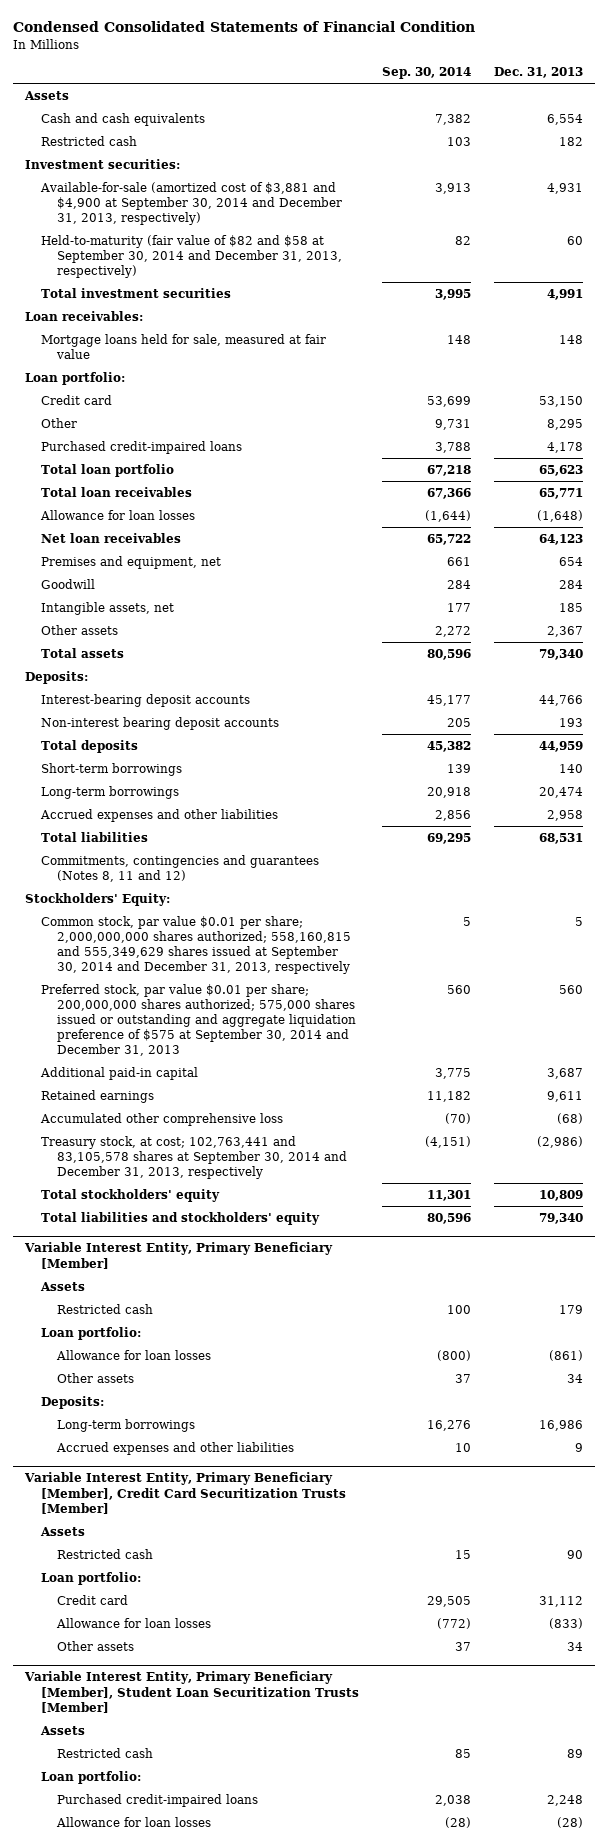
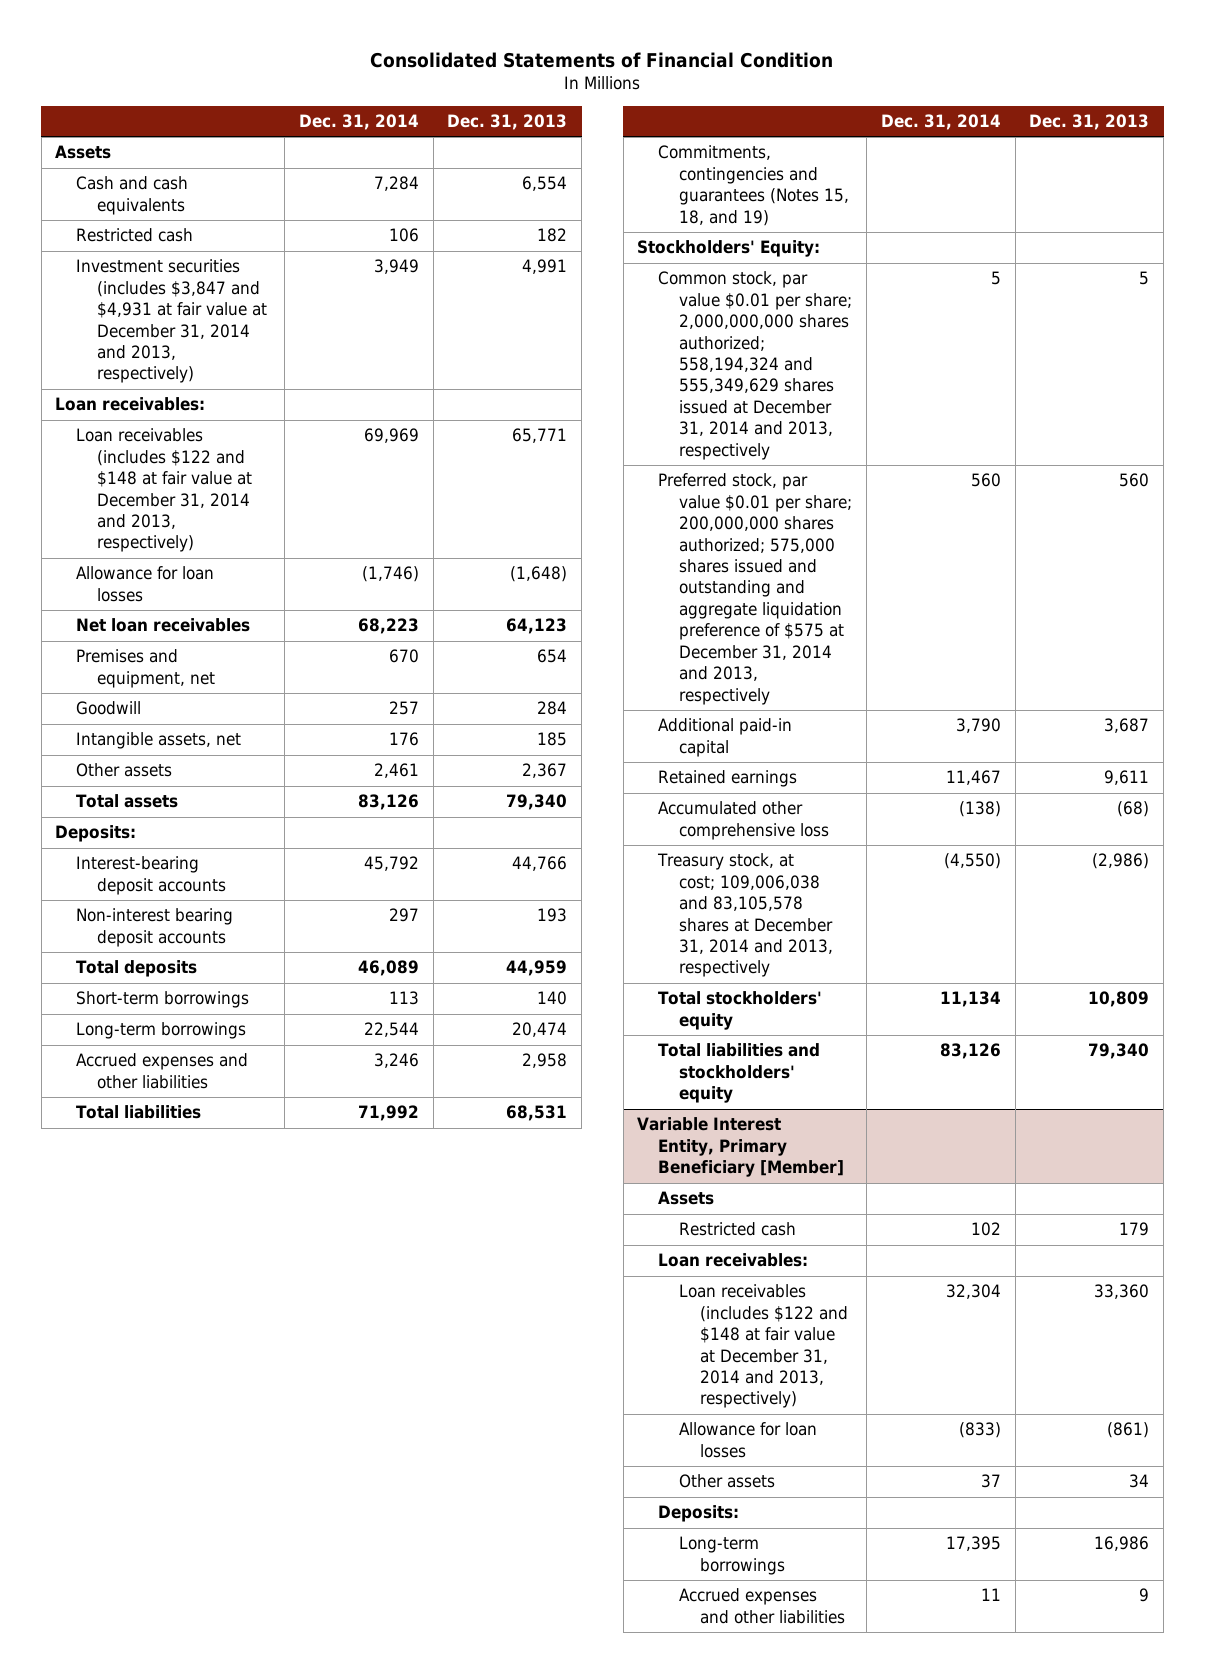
- Condensed Consolidated Statements of Financial Condition
+ Consolidated Statements of Financial Condition
- | Sep. 30, 2014 | Dec. 31, 2013
+ | Dec. 31, 2014 | Dec. 31, 2013
- Investment securities:
- Available-for-sale (amortized cost of $3,881 and $4,900 at September 30, 2014 and December 31, 2013, respectively) | 3,913 | 4,931
- Held-to-maturity (fair value of $82 and $58 at September 30, 2014 and December 31, 2013, respectively) | 82 | 60
- Total investment securities | 3,995 | 4,991
+ Investment securities (includes $3,847 and $4,931 at fair value at December 31, 2014 and 2013, respectively) | 3,949 | 4,991
- Mortgage loans held for sale, measured at fair value | 148 | 148
- Loan portfolio:
- Credit card | 53,699 | 53,150
- Other | 9,731 | 8,295
- Purchased credit-impaired loans | 3,788 | 4,178
- Total loan portfolio | 67,218 | 65,623
- Total loan receivables | 67,366 | 65,771
+ Loan receivables (includes $122 and $148 at fair value at December 31, 2014 and 2013, respectively) | 69,969 | 65,771
- Commitments, contingencies and guarantees (Notes 8, 11 and 12)
+ Commitments, contingencies and guarantees (Notes 15, 18, and 19)
- Common stock, par value $0.01 per share; 2,000,000,000 shares authorized; 558,160,815 and 555,349,629 shares issued at September 30, 2014 and December 31, 2013, respectively | 5 | 5
- Preferred stock, par value $0.01 per share; 200,000,000 shares authorized; 575,000 shares issued or outstanding and aggregate liquidation preference of $575 at September 30, 2014 and December 31, 2013 | 560 | 560
+ Common stock, par value $0.01 per share; 2,000,000,000 shares authorized; 558,194,324 and 555,349,629 shares issued at December 31, 2014 and 2013, respectively | 5 | 5
+ Preferred stock, par value $0.01 per share; 200,000,000 shares authorized; 575,000 shares issued and outstanding and aggregate liquidation preference of $575 at December 31, 2014 and 2013, respectively | 560 | 560
- Treasury stock, at cost; 102,763,441 and 83,105,578 shares at September 30, 2014 and December 31, 2013, respectively | (4,151) | (2,986)
+ Treasury stock, at cost; 109,006,038 and 83,105,578 shares at December 31, 2014 and 2013, respectively | (4,550) | (2,986)
@ Variable Interest Entity, Primary Beneficiary [Member]
- Loan portfolio:
+ Loan receivables:
+ Loan receivables (includes $122 and $148 at fair value at December 31, 2014 and 2013, respectively) | 32,304 | 33,360
- Variable Interest Entity, Primary Beneficiary [Member], Credit Card Securitization Trusts [Member]
- Assets
- Restricted cash | 15 | 90
- Loan portfolio:
- Credit card | 29,505 | 31,112
- Allowance for loan losses | (772) | (833)
- Other assets | 37 | 34
- Variable Interest Entity, Primary Beneficiary [Member], Student Loan Securitization Trusts [Member]
- Assets
- Restricted cash | 85 | 89
- Loan portfolio:
- Purchased credit-impaired loans | 2,038 | 2,248
- Allowance for loan losses | (28) | (28)

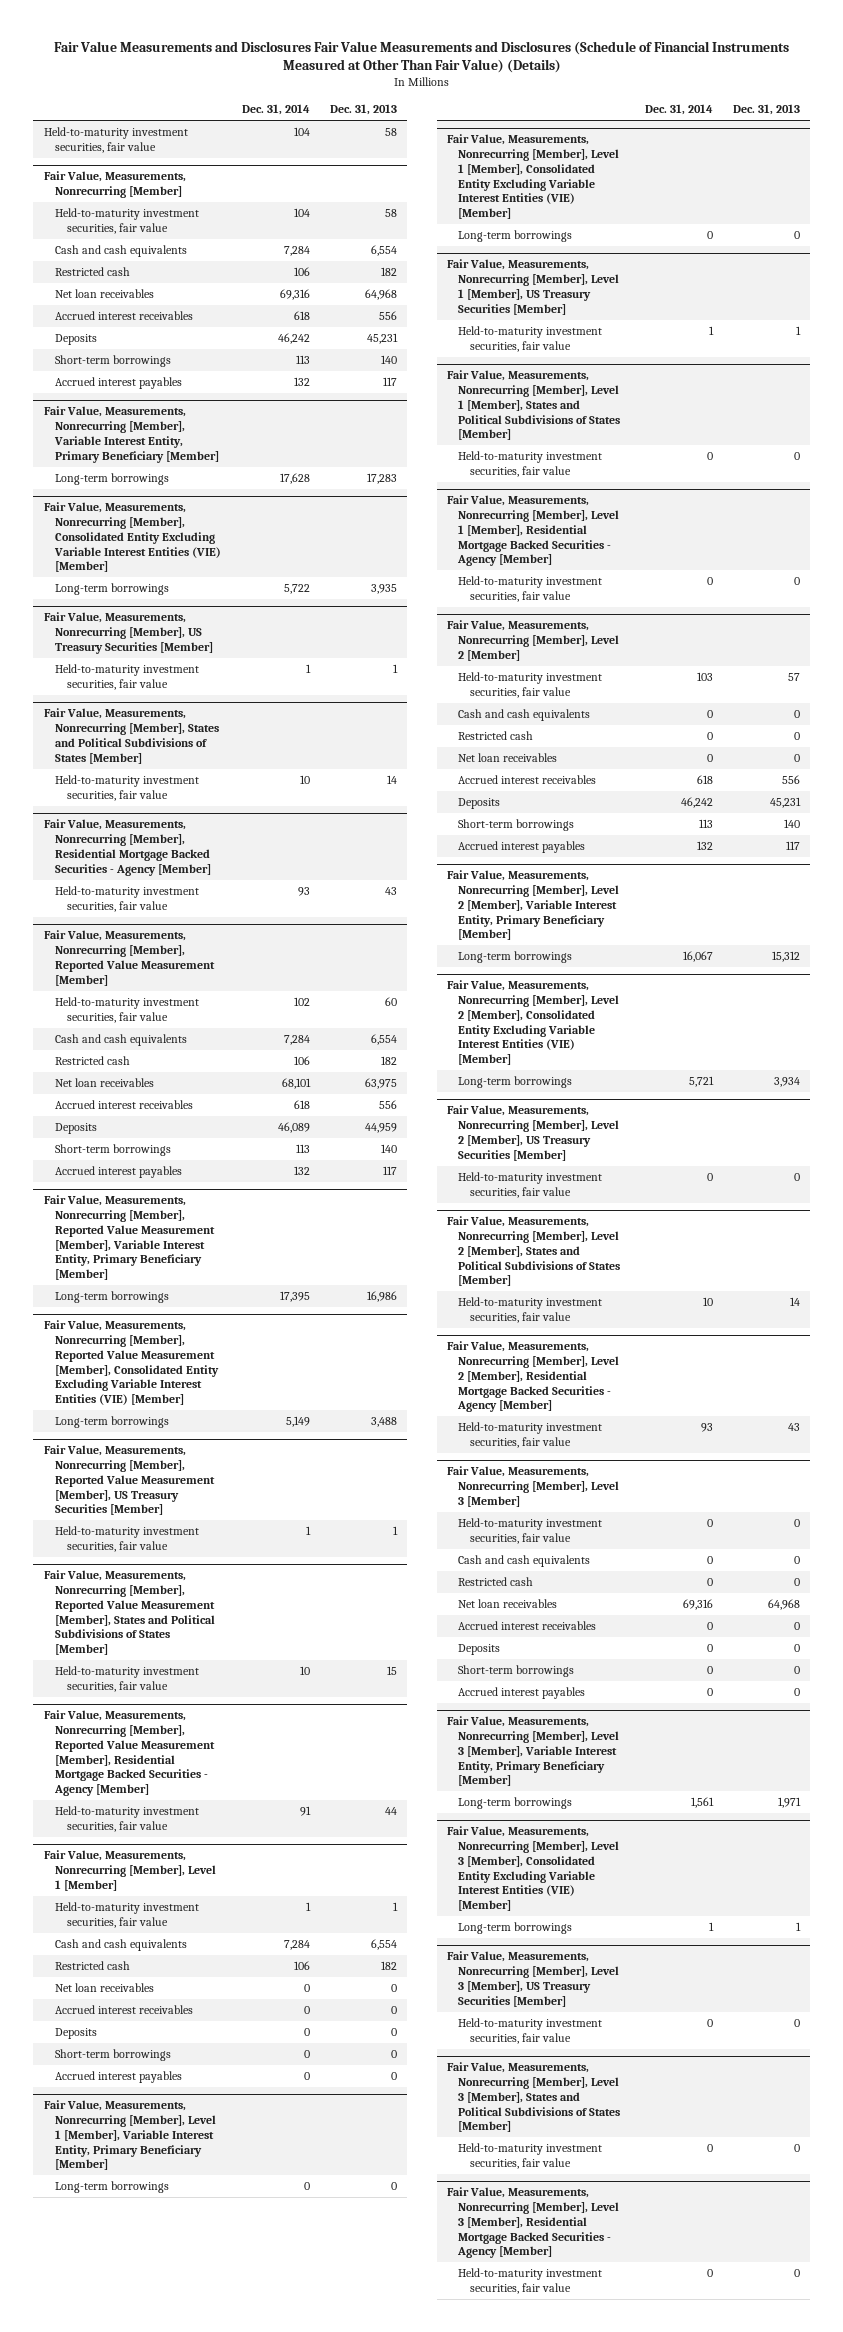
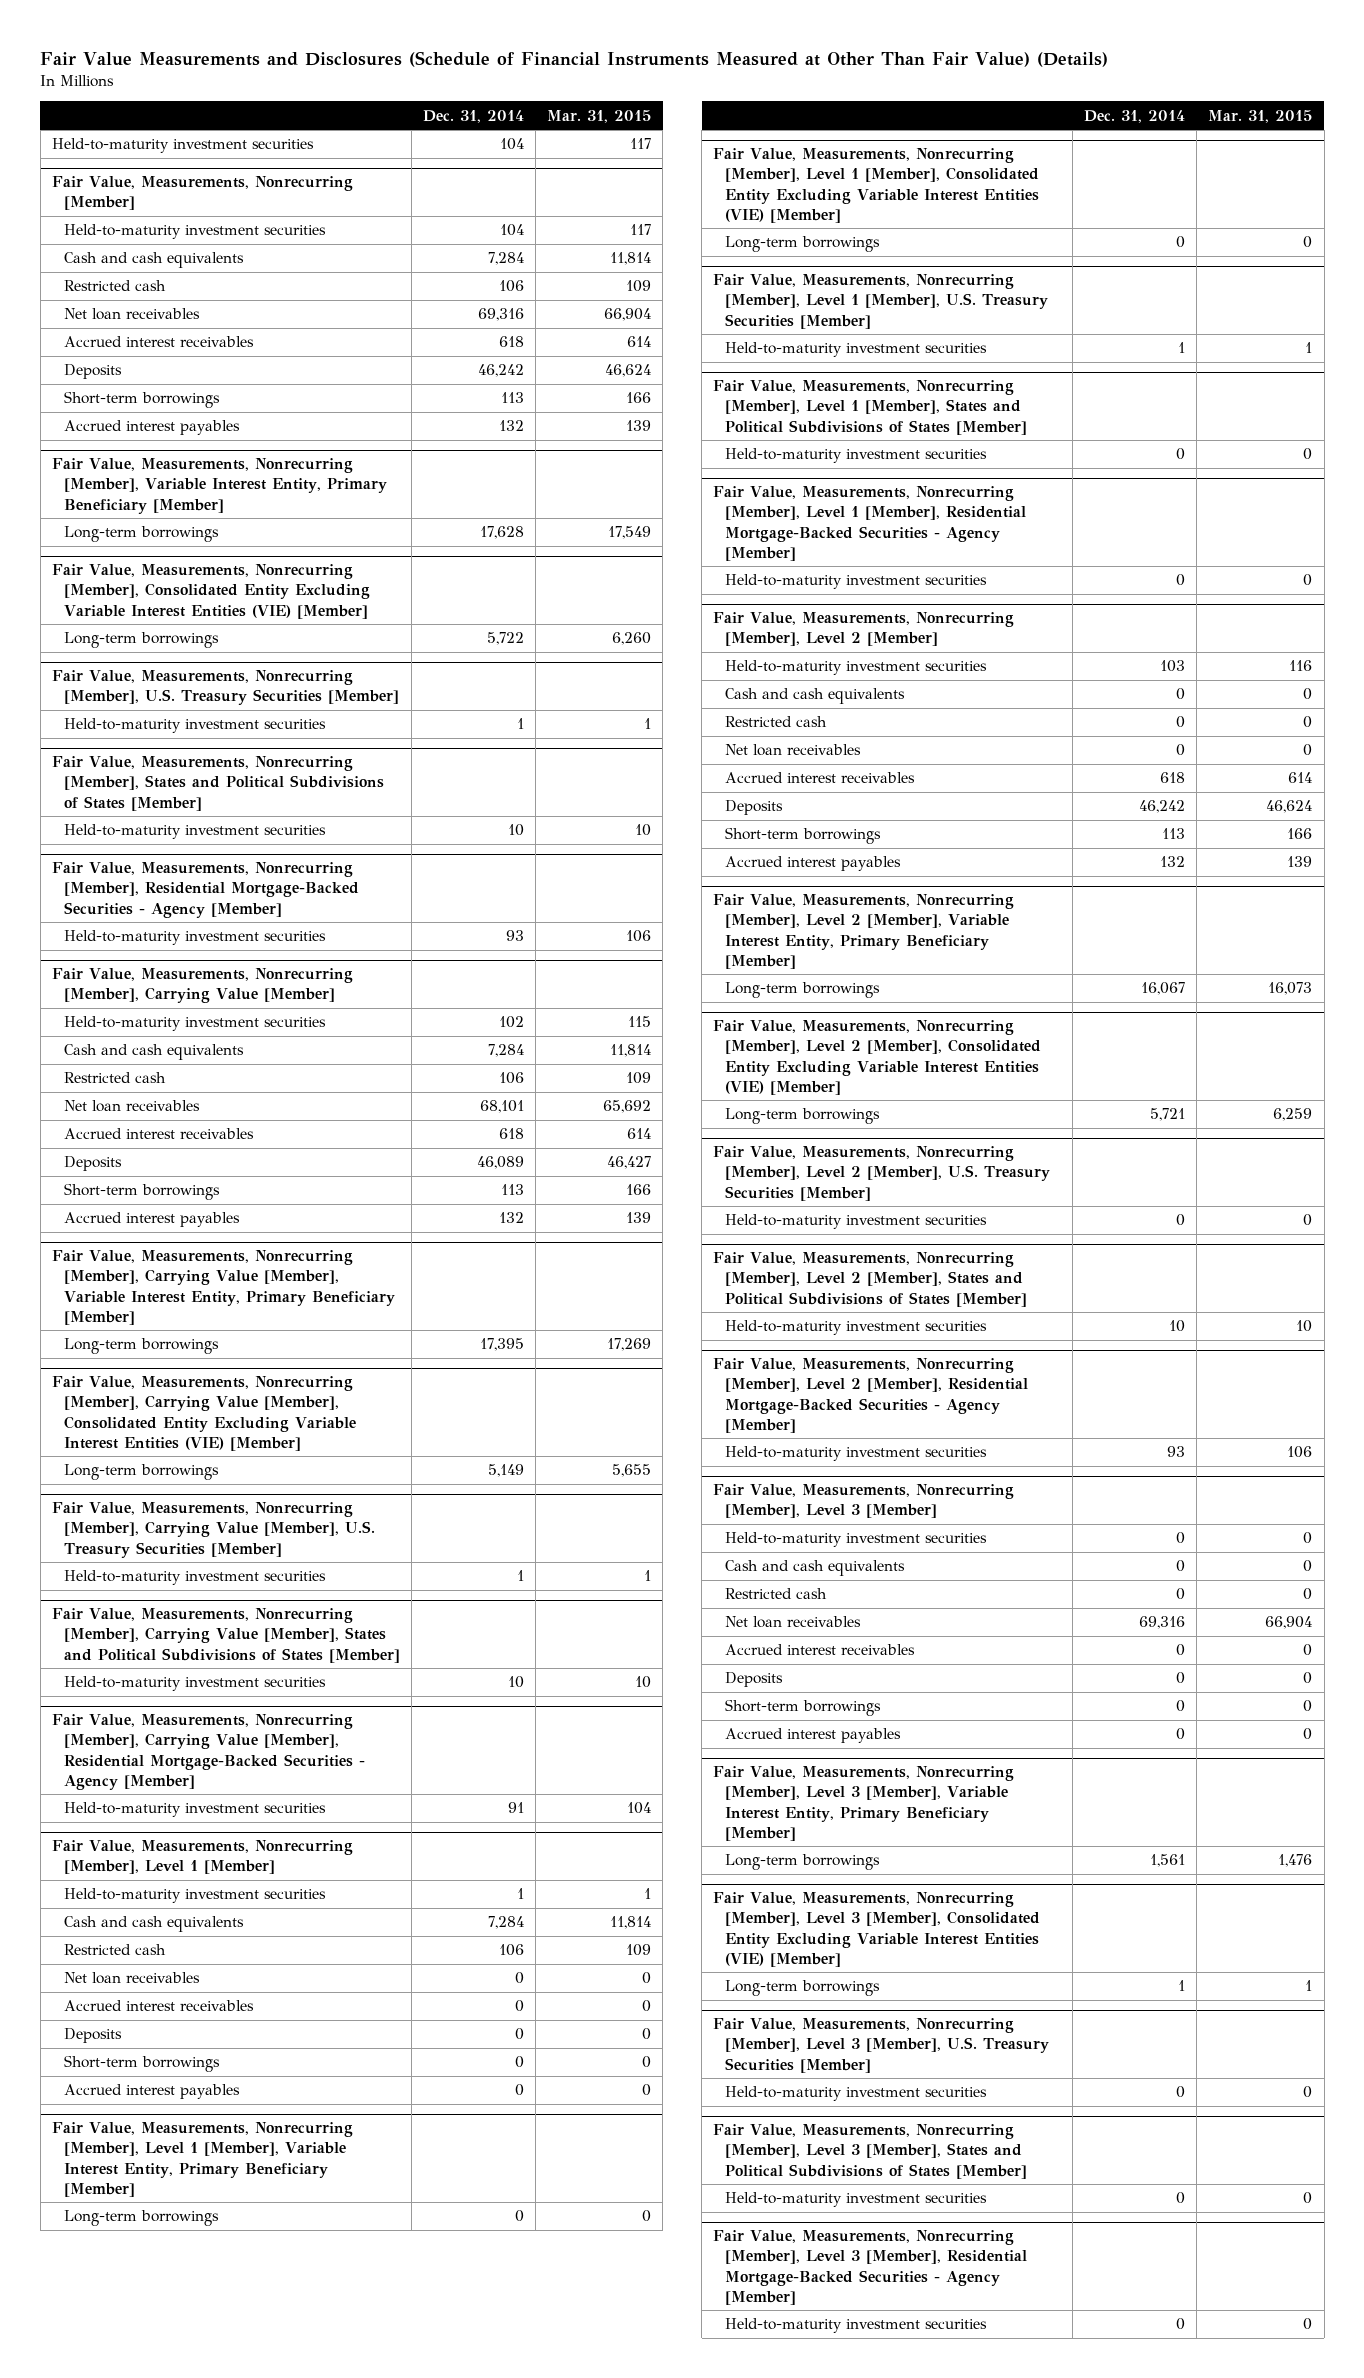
- Fair Value Measurements and Disclosures Fair Value Measurements and Disclosures (Schedule of Financial Instruments Measured at Other Than Fair Value) (Details)
+ Fair Value Measurements and Disclosures (Schedule of Financial Instruments Measured at Other Than Fair Value) (Details)
- | Dec. 31, 2014 | Dec. 31, 2013
+ | Dec. 31, 2014 | Mar. 31, 2015
- Held-to-maturity investment securities, fair value | 104 | 58
+ Held-to-maturity investment securities | 104 | 117
@ Fair Value, Measurements, Nonrecurring [Member]
- Held-to-maturity investment securities, fair value | 104 | 58
+ Held-to-maturity investment securities | 104 | 117
- Fair Value, Measurements, Nonrecurring [Member], US Treasury Securities [Member]
- Held-to-maturity investment securities, fair value | 1 | 1
+ Fair Value, Measurements, Nonrecurring [Member], U.S. Treasury Securities [Member]
+ Held-to-maturity investment securities | 1 | 1
@ Fair Value, Measurements, Nonrecurring [Member], States and Political Subdivisions of States [Member]
- Held-to-maturity investment securities, fair value | 10 | 14
- Fair Value, Measurements, Nonrecurring [Member], Residential Mortgage Backed Securities - Agency [Member]
- Held-to-maturity investment securities, fair value | 93 | 43
- Fair Value, Measurements, Nonrecurring [Member], Reported Value Measurement [Member]
- Held-to-maturity investment securities, fair value | 102 | 60
@ Fair Value, Measurements, Nonrecurring [Member], States and Political Subdivisions of States [Member]
+ Held-to-maturity investment securities | 10 | 10
+ Fair Value, Measurements, Nonrecurring [Member], Residential Mortgage-Backed Securities - Agency [Member]
+ Held-to-maturity investment securities | 93 | 106
+ Fair Value, Measurements, Nonrecurring [Member], Carrying Value [Member]
+ Held-to-maturity investment securities | 102 | 115
- Fair Value, Measurements, Nonrecurring [Member], Reported Value Measurement [Member], Variable Interest Entity, Primary Beneficiary [Member]
+ Fair Value, Measurements, Nonrecurring [Member], Carrying Value [Member], Variable Interest Entity, Primary Beneficiary [Member]
- Fair Value, Measurements, Nonrecurring [Member], Reported Value Measurement [Member], Consolidated Entity Excluding Variable Interest Entities (VIE) [Member]
+ Fair Value, Measurements, Nonrecurring [Member], Carrying Value [Member], Consolidated Entity Excluding Variable Interest Entities (VIE) [Member]
- Fair Value, Measurements, Nonrecurring [Member], Reported Value Measurement [Member], US Treasury Securities [Member]
- Held-to-maturity investment securities, fair value | 1 | 1
- Fair Value, Measurements, Nonrecurring [Member], Reported Value Measurement [Member], States and Political Subdivisions of States [Member]
- Held-to-maturity investment securities, fair value | 10 | 15
- Fair Value, Measurements, Nonrecurring [Member], Reported Value Measurement [Member], Residential Mortgage Backed Securities - Agency [Member]
- Held-to-maturity investment securities, fair value | 91 | 44
+ Fair Value, Measurements, Nonrecurring [Member], Carrying Value [Member], U.S. Treasury Securities [Member]
+ Held-to-maturity investment securities | 1 | 1
+ Fair Value, Measurements, Nonrecurring [Member], Carrying Value [Member], States and Political Subdivisions of States [Member]
+ Held-to-maturity investment securities | 10 | 10
+ Fair Value, Measurements, Nonrecurring [Member], Carrying Value [Member], Residential Mortgage-Backed Securities - Agency [Member]
+ Held-to-maturity investment securities | 91 | 104
@ Fair Value, Measurements, Nonrecurring [Member], Level 1 [Member]
- Held-to-maturity investment securities, fair value | 1 | 1
+ Held-to-maturity investment securities | 1 | 1
- Fair Value, Measurements, Nonrecurring [Member], Level 1 [Member], US Treasury Securities [Member]
- Held-to-maturity investment securities, fair value | 1 | 1
+ Fair Value, Measurements, Nonrecurring [Member], Level 1 [Member], U.S. Treasury Securities [Member]
+ Held-to-maturity investment securities | 1 | 1
@ Fair Value, Measurements, Nonrecurring [Member], Level 1 [Member], States and Political Subdivisions of States [Member]
- Held-to-maturity investment securities, fair value | 0 | 0
- Fair Value, Measurements, Nonrecurring [Member], Level 1 [Member], Residential Mortgage Backed Securities - Agency [Member]
- Held-to-maturity investment securities, fair value | 0 | 0
@ Fair Value, Measurements, Nonrecurring [Member], Level 1 [Member], States and Political Subdivisions of States [Member]
+ Held-to-maturity investment securities | 0 | 0
+ Fair Value, Measurements, Nonrecurring [Member], Level 1 [Member], Residential Mortgage-Backed Securities - Agency [Member]
+ Held-to-maturity investment securities | 0 | 0
@ Fair Value, Measurements, Nonrecurring [Member], Level 2 [Member]
- Held-to-maturity investment securities, fair value | 103 | 57
+ Held-to-maturity investment securities | 103 | 116
- Fair Value, Measurements, Nonrecurring [Member], Level 2 [Member], US Treasury Securities [Member]
- Held-to-maturity investment securities, fair value | 0 | 0
+ Fair Value, Measurements, Nonrecurring [Member], Level 2 [Member], U.S. Treasury Securities [Member]
+ Held-to-maturity investment securities | 0 | 0
@ Fair Value, Measurements, Nonrecurring [Member], Level 2 [Member], States and Political Subdivisions of States [Member]
- Held-to-maturity investment securities, fair value | 10 | 14
- Fair Value, Measurements, Nonrecurring [Member], Level 2 [Member], Residential Mortgage Backed Securities - Agency [Member]
- Held-to-maturity investment securities, fair value | 93 | 43
@ Fair Value, Measurements, Nonrecurring [Member], Level 2 [Member], States and Political Subdivisions of States [Member]
+ Held-to-maturity investment securities | 10 | 10
+ Fair Value, Measurements, Nonrecurring [Member], Level 2 [Member], Residential Mortgage-Backed Securities - Agency [Member]
+ Held-to-maturity investment securities | 93 | 106
@ Fair Value, Measurements, Nonrecurring [Member], Level 3 [Member]
- Held-to-maturity investment securities, fair value | 0 | 0
+ Held-to-maturity investment securities | 0 | 0
- Fair Value, Measurements, Nonrecurring [Member], Level 3 [Member], US Treasury Securities [Member]
- Held-to-maturity investment securities, fair value | 0 | 0
+ Fair Value, Measurements, Nonrecurring [Member], Level 3 [Member], U.S. Treasury Securities [Member]
+ Held-to-maturity investment securities | 0 | 0
@ Fair Value, Measurements, Nonrecurring [Member], Level 3 [Member], States and Political Subdivisions of States [Member]
- Held-to-maturity investment securities, fair value | 0 | 0
- Fair Value, Measurements, Nonrecurring [Member], Level 3 [Member], Residential Mortgage Backed Securities - Agency [Member]
- Held-to-maturity investment securities, fair value | 0 | 0
@ Fair Value, Measurements, Nonrecurring [Member], Level 3 [Member], States and Political Subdivisions of States [Member]
+ Held-to-maturity investment securities | 0 | 0
+ Fair Value, Measurements, Nonrecurring [Member], Level 3 [Member], Residential Mortgage-Backed Securities - Agency [Member]
+ Held-to-maturity investment securities | 0 | 0

